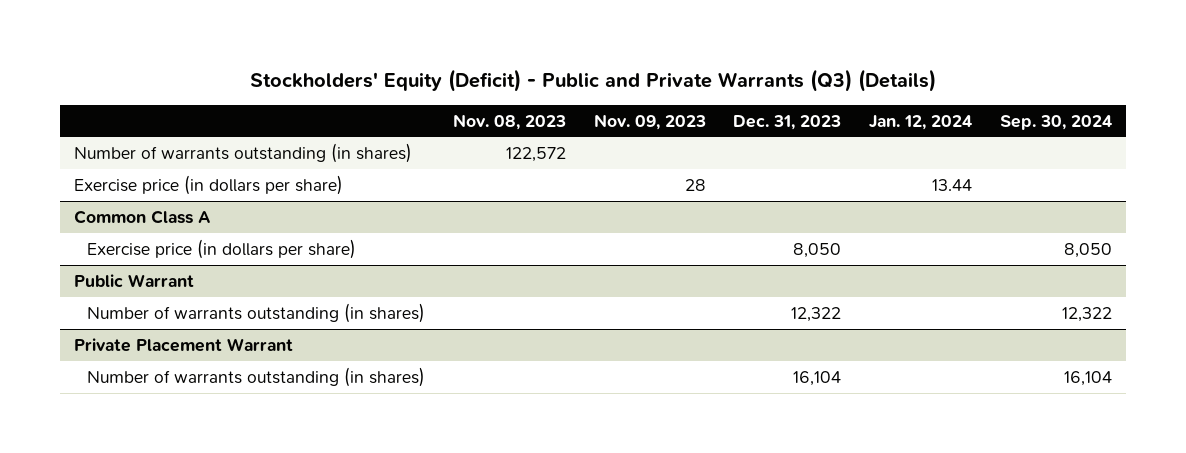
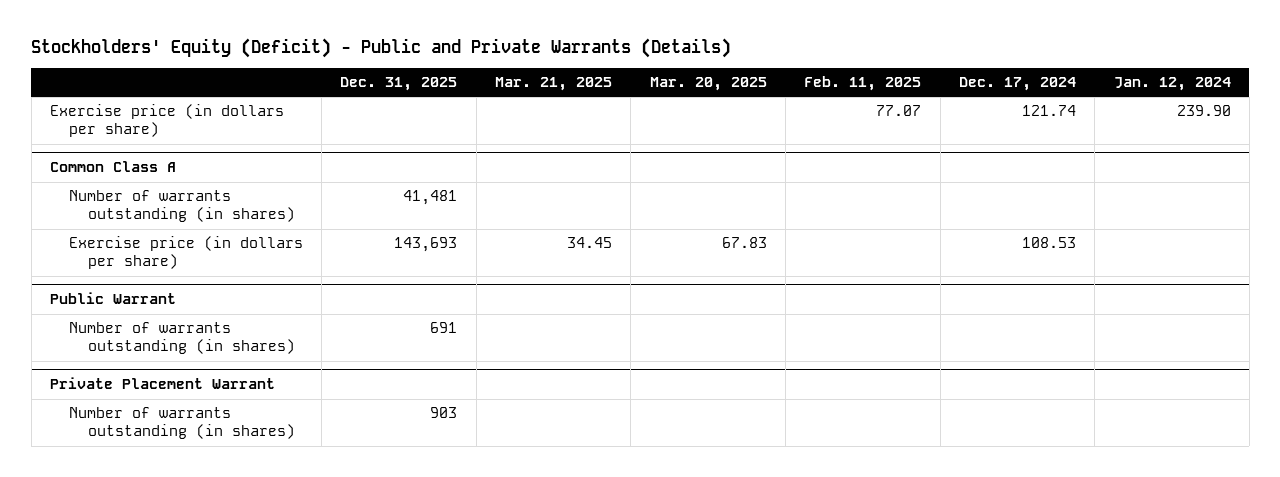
- Stockholders' Equity (Deficit) - Public and Private Warrants (Q3) (Details)
+ Stockholders' Equity (Deficit) - Public and Private Warrants (Details)
- | Nov. 08, 2023 | Nov. 09, 2023 | Dec. 31, 2023 | Jan. 12, 2024 | Sep. 30, 2024
+ | Dec. 31, 2025 | Mar. 21, 2025 | Mar. 20, 2025 | Feb. 11, 2025 | Dec. 17, 2024 | Jan. 12, 2024
- Number of warrants outstanding (in shares) | 122,572 | | | |
- Exercise price (in dollars per share) | | 28 | | 13.44 |
+ Exercise price (in dollars per share) | | | | 77.07 | 121.74 | 239.90
@ Common Class A
+ Number of warrants outstanding (in shares) | 41,481 | | | | |

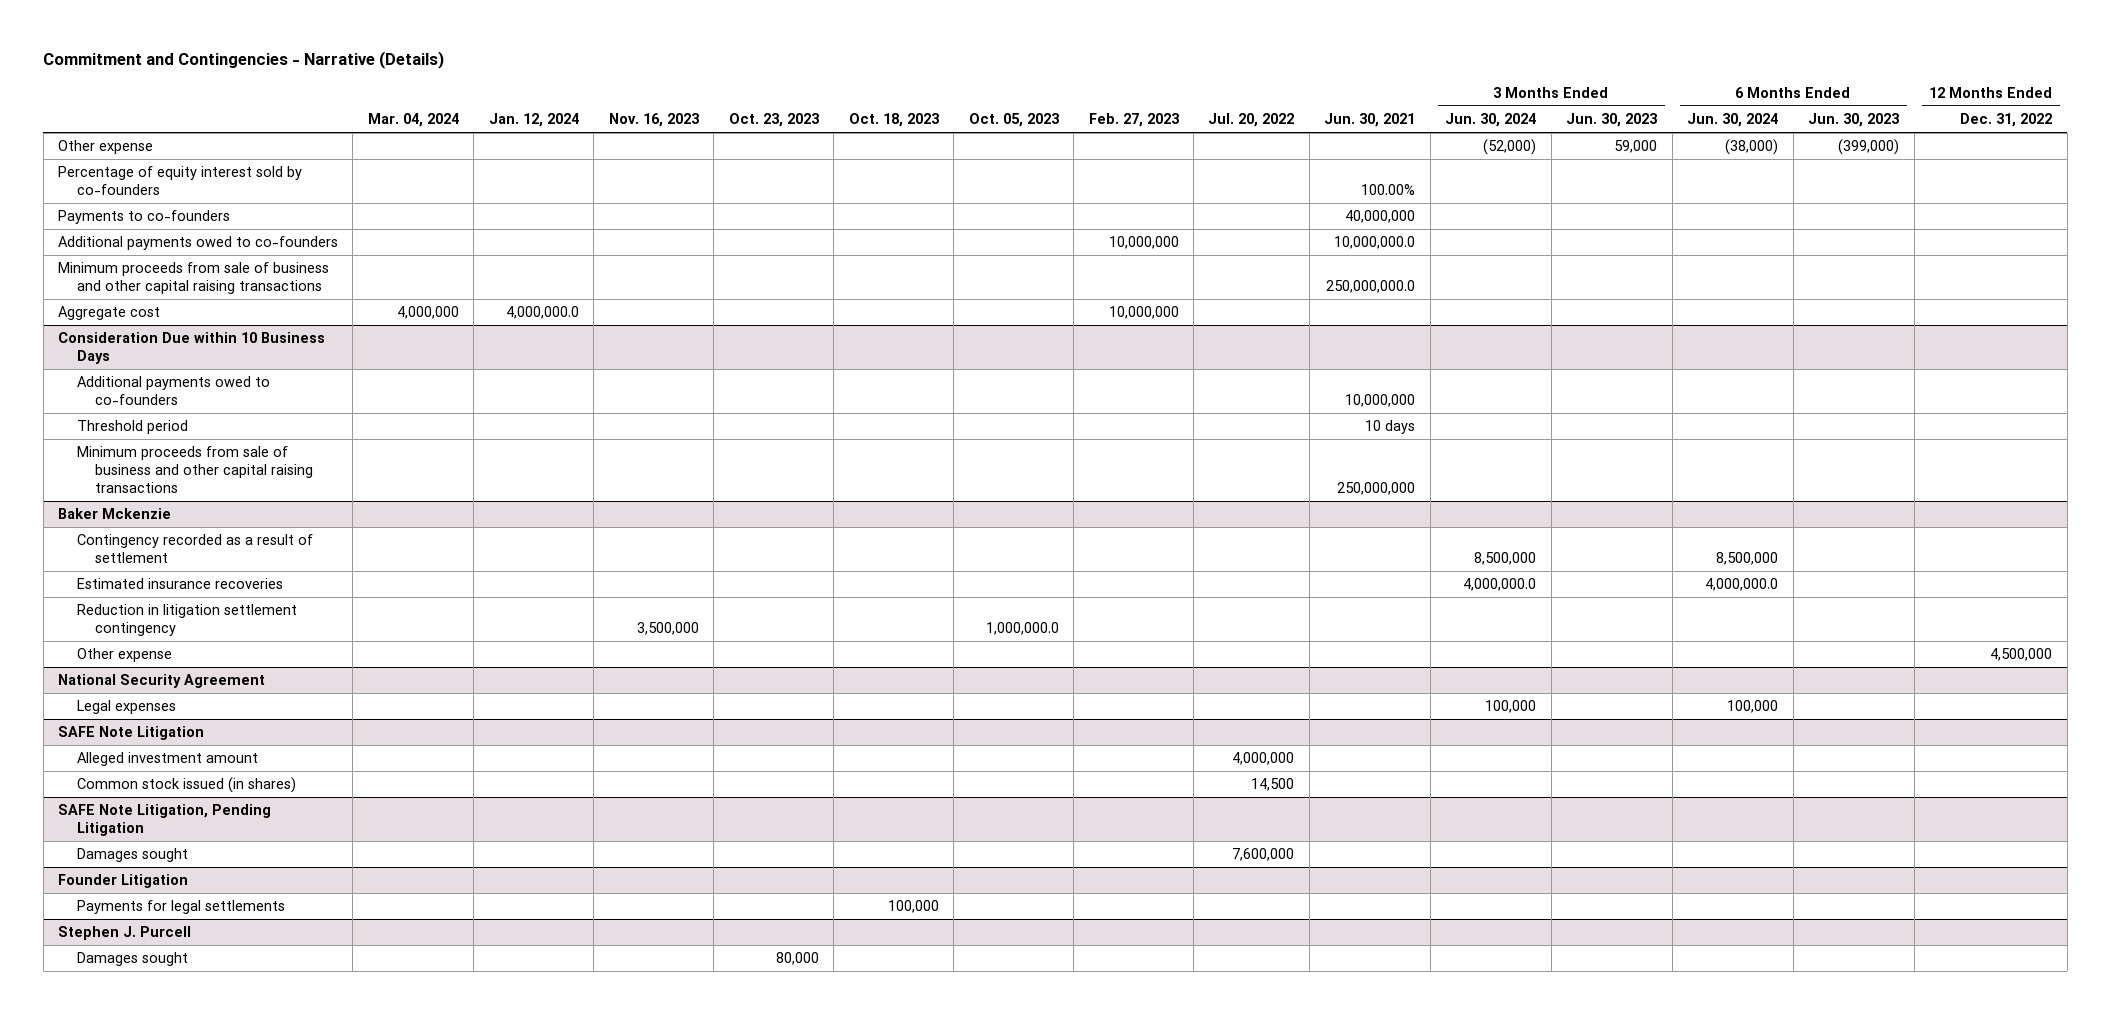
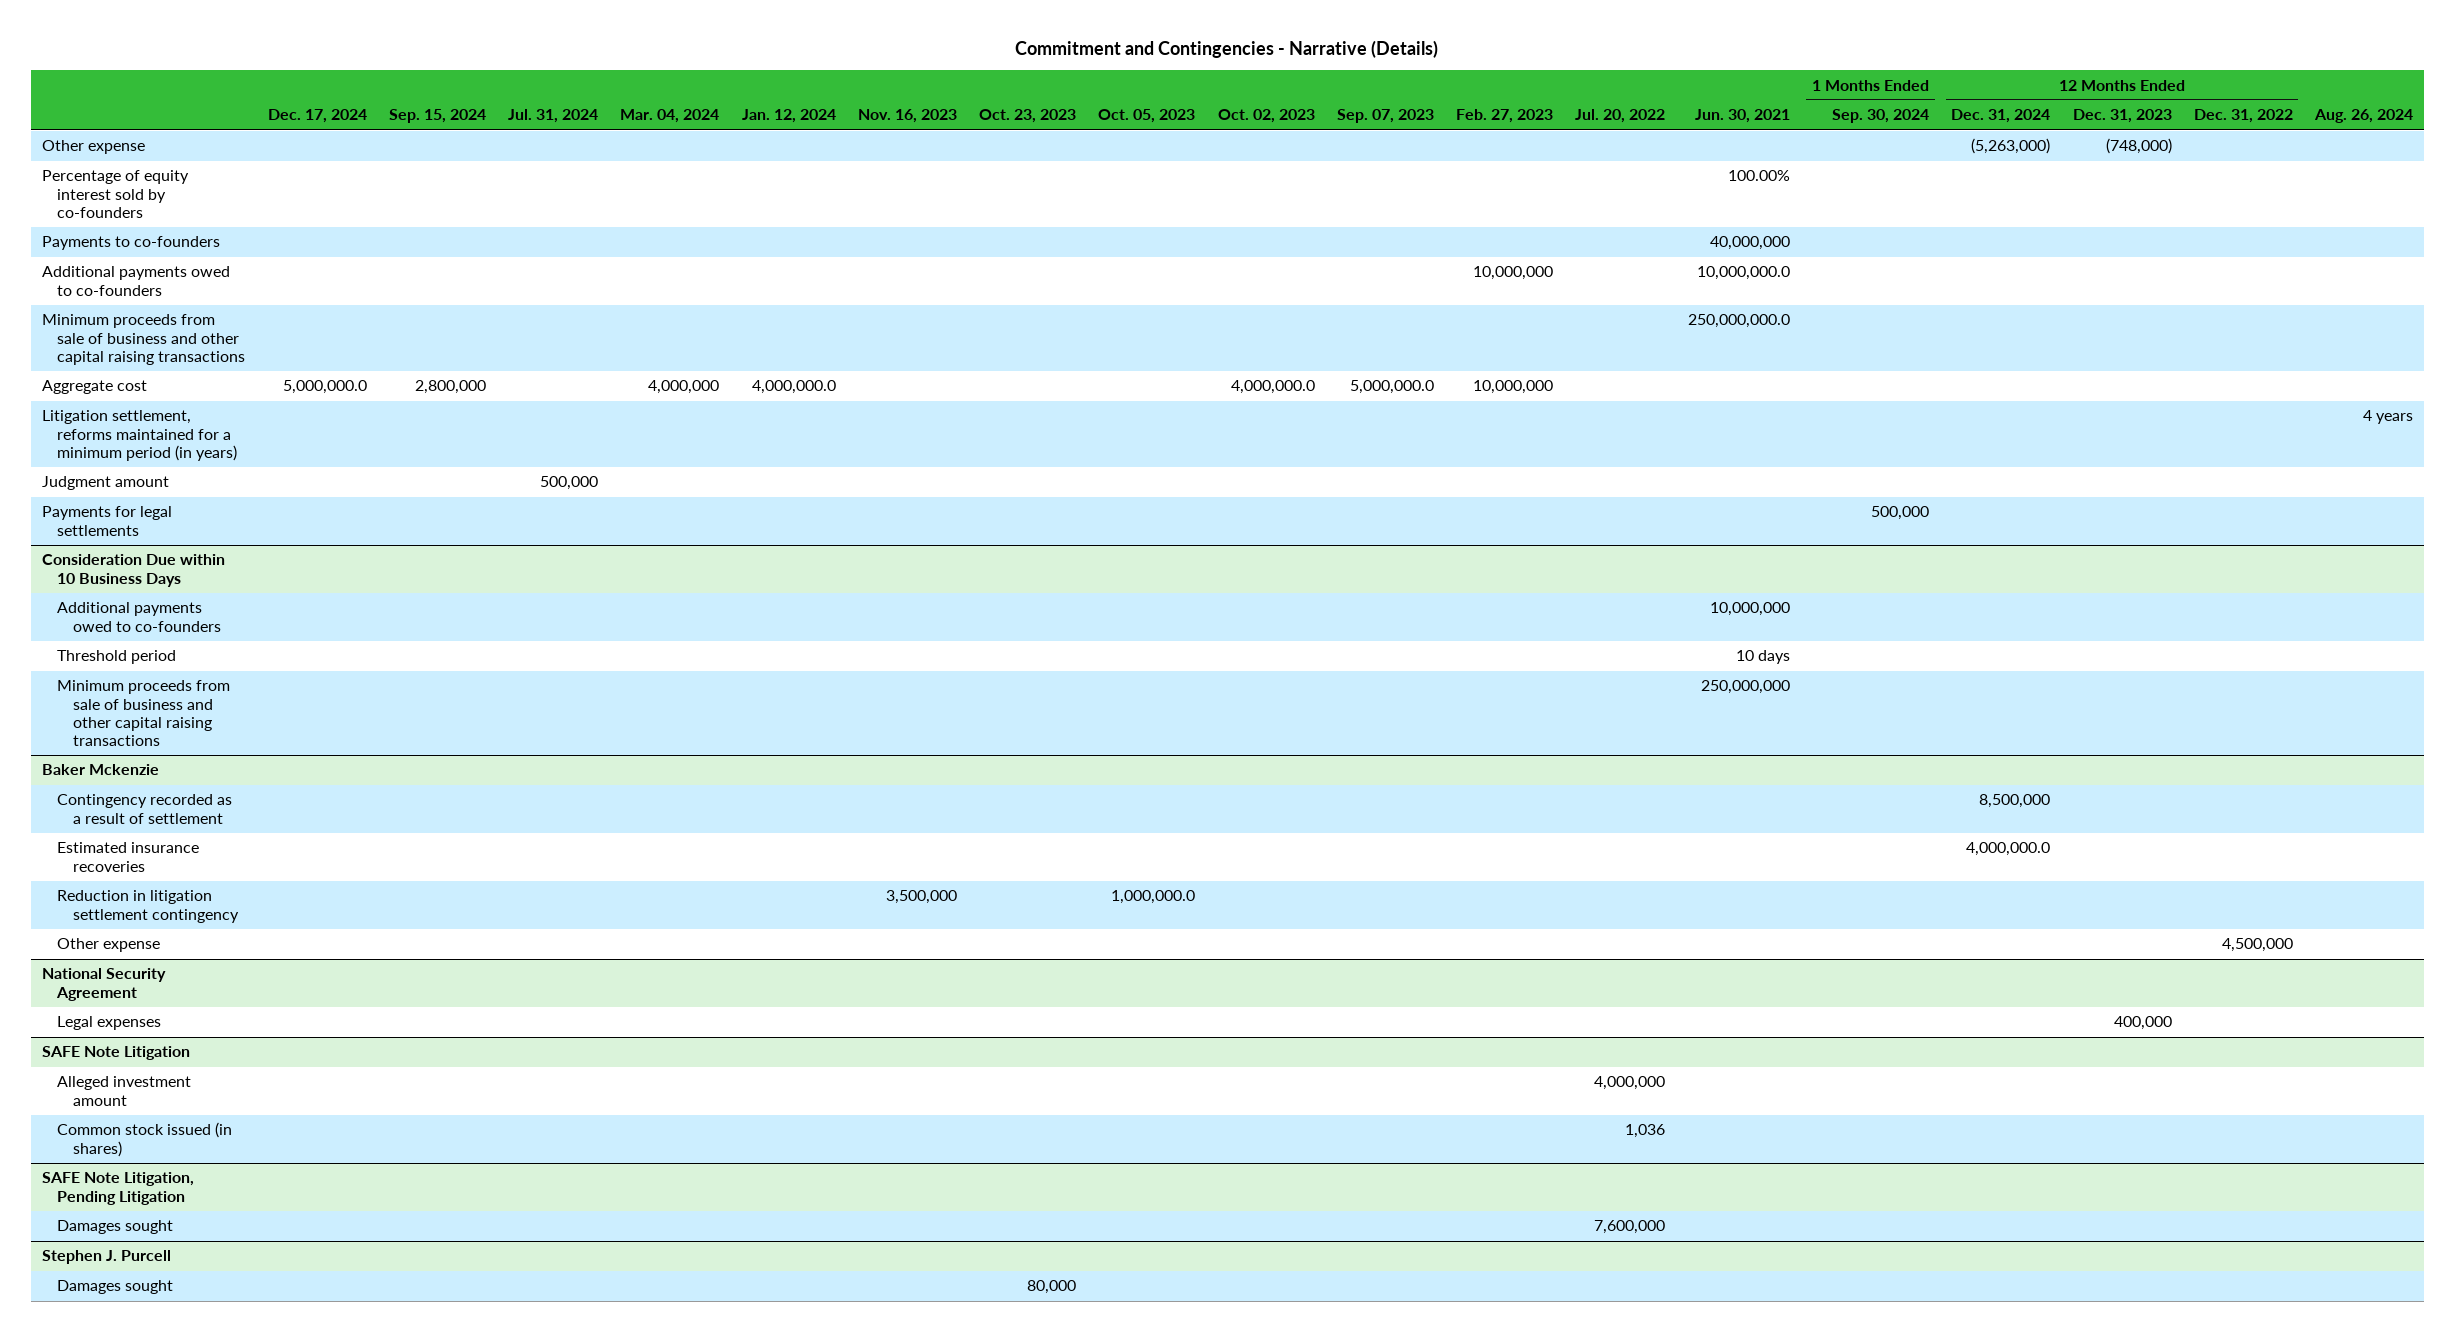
- | Mar. 04, 2024 | Jan. 12, 2024 | Nov. 16, 2023 | Oct. 23, 2023 | Oct. 18, 2023 | Oct. 05, 2023 | Feb. 27, 2023 | Jul. 20, 2022 | Jun. 30, 2021 | 3 Months Ended Jun. 30, 2024 | 3 Months Ended Jun. 30, 2023 | 6 Months Ended Jun. 30, 2024 | 6 Months Ended Jun. 30, 2023 | 12 Months Ended Dec. 31, 2022
+ | Dec. 17, 2024 | Sep. 15, 2024 | Jul. 31, 2024 | Mar. 04, 2024 | Jan. 12, 2024 | Nov. 16, 2023 | Oct. 23, 2023 | Oct. 05, 2023 | Oct. 02, 2023 | Sep. 07, 2023 | Feb. 27, 2023 | Jul. 20, 2022 | Jun. 30, 2021 | 1 Months Ended Sep. 30, 2024 | 12 Months Ended Dec. 31, 2024 | 12 Months Ended Dec. 31, 2023 | 12 Months Ended Dec. 31, 2022 | Aug. 26, 2024
+ Litigation settlement, reforms maintained for a minimum period (in years) | | | | | | | | | | | | | | | | | | 4 years
+ Judgment amount | | | 500,000 | | | | | | | | | | | | | | |
+ Payments for legal settlements | | | | | | | | | | | | | | 500,000 | | | |
@ SAFE Note Litigation
- Common stock issued (in shares) | | | | | | | | 14,500 | | | | | |
+ Common stock issued (in shares) | | | | | | | | | | | | 1,036 | | | | | |
- Founder Litigation
- Payments for legal settlements | | | | | 100,000 | | | | | | | | |

